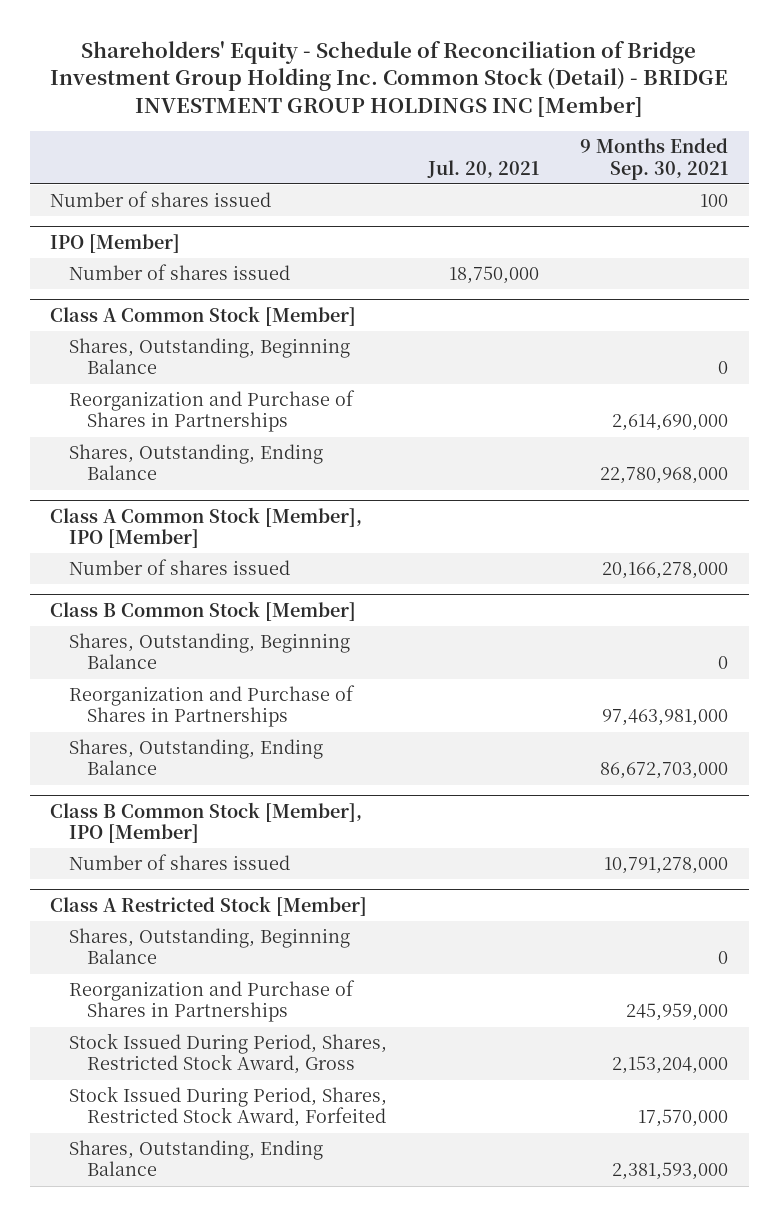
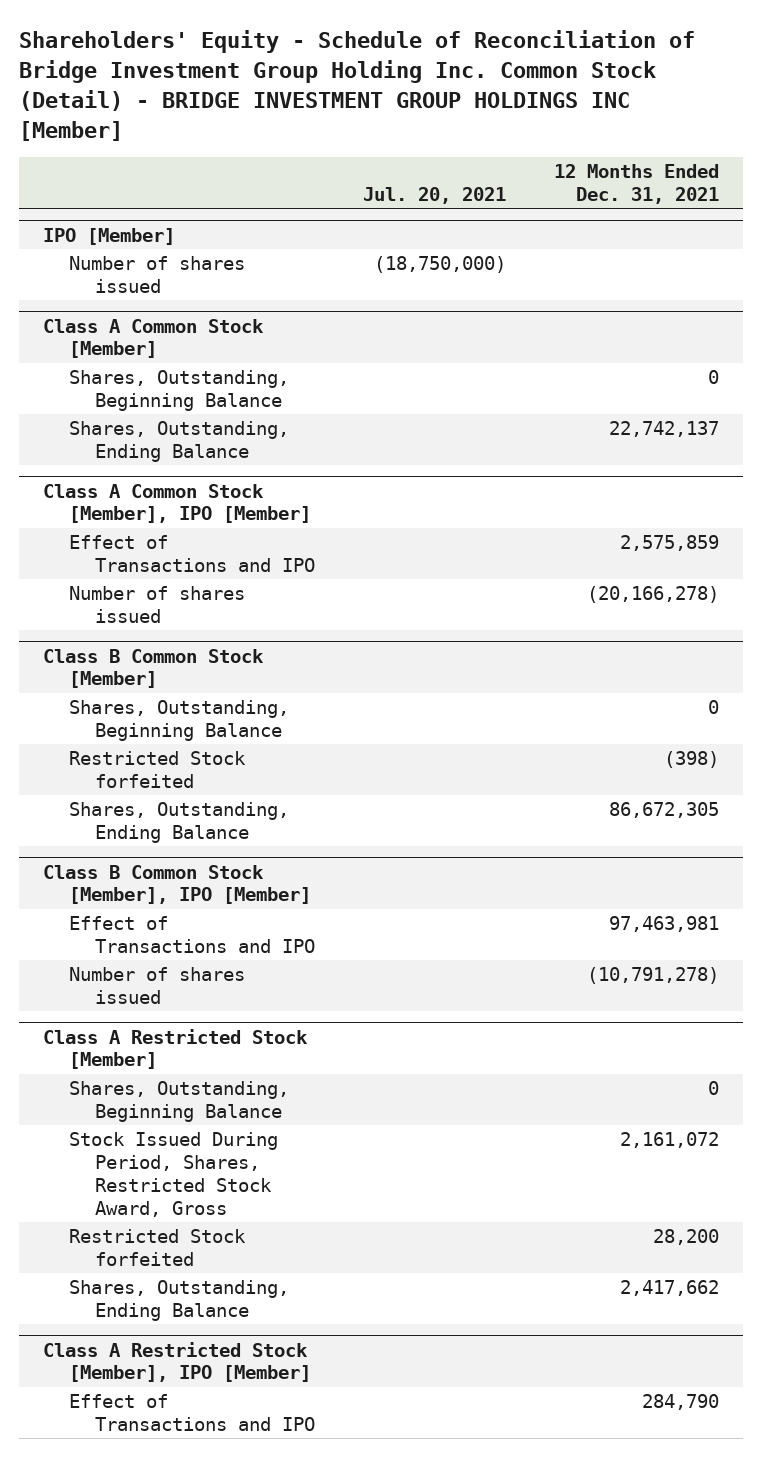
- | Jul. 20, 2021 | 9 Months Ended Sep. 30, 2021
+ | Jul. 20, 2021 | 12 Months Ended Dec. 31, 2021
- Number of shares issued | | 100
@ IPO [Member]
- Number of shares issued | 18,750,000 |
+ Number of shares issued | (18,750,000) |
@ Class A Common Stock [Member]
- Reorganization and Purchase of Shares in Partnerships | | 2,614,690,000
@ Class A Common Stock [Member], IPO [Member]
+ Effect of Transactions and IPO | | 2,575,859
@ Class B Common Stock [Member]
- Reorganization and Purchase of Shares in Partnerships | | 97,463,981,000
+ Restricted Stock forfeited | | (398)
@ Class B Common Stock [Member], IPO [Member]
+ Effect of Transactions and IPO | | 97,463,981
@ Class A Restricted Stock [Member]
- Reorganization and Purchase of Shares in Partnerships | | 245,959,000
- Stock Issued During Period, Shares, Restricted Stock Award, Forfeited | | 17,570,000
+ Restricted Stock forfeited | | 28,200
+ Class A Restricted Stock [Member], IPO [Member]
+ Effect of Transactions and IPO | | 284,790

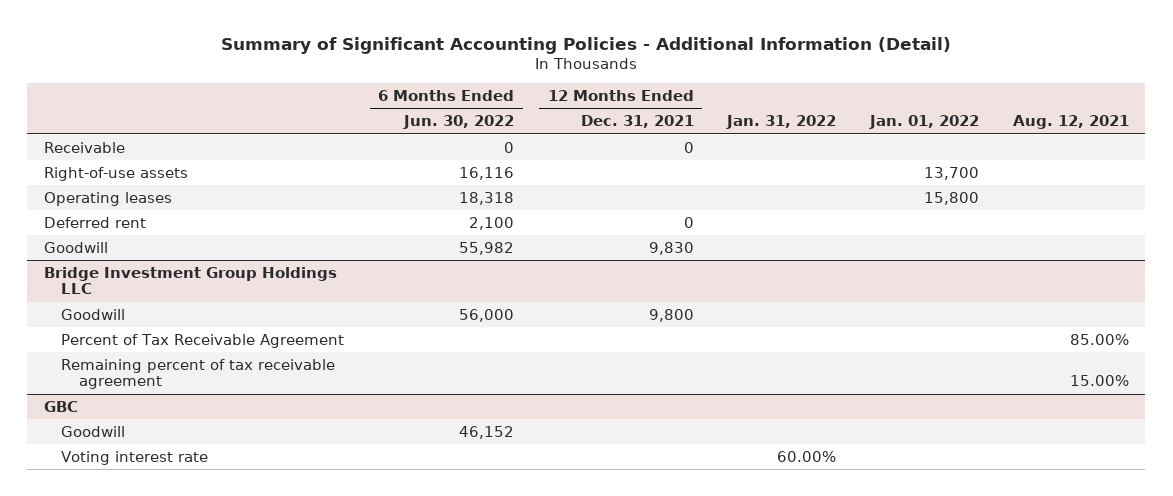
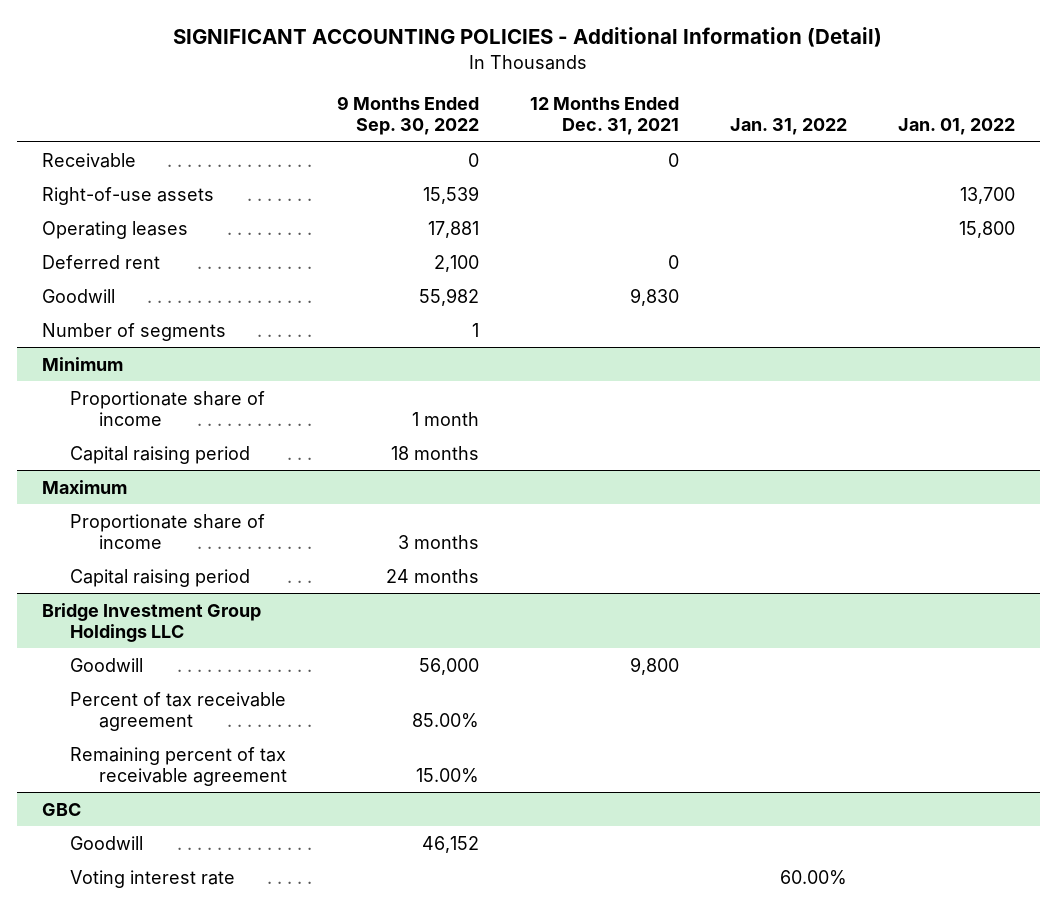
- Summary of Significant Accounting Policies - Additional Information (Detail)
+ SIGNIFICANT ACCOUNTING POLICIES - Additional Information (Detail)
- | 6 Months Ended Jun. 30, 2022 | 12 Months Ended Dec. 31, 2021 | Jan. 31, 2022 | Jan. 01, 2022 | Aug. 12, 2021
+ | 9 Months Ended Sep. 30, 2022 | 12 Months Ended Dec. 31, 2021 | Jan. 31, 2022 | Jan. 01, 2022
+ Number of segments | 1 | | |
+ Minimum
+ Proportionate share of income | 1 month | | |
+ Capital raising period | 18 months | | |
+ Maximum
+ Proportionate share of income | 3 months | | |
+ Capital raising period | 24 months | | |
@ Bridge Investment Group Holdings LLC
- Percent of Tax Receivable Agreement | | | | | 85.00%
+ Percent of tax receivable agreement | 85.00% | | |

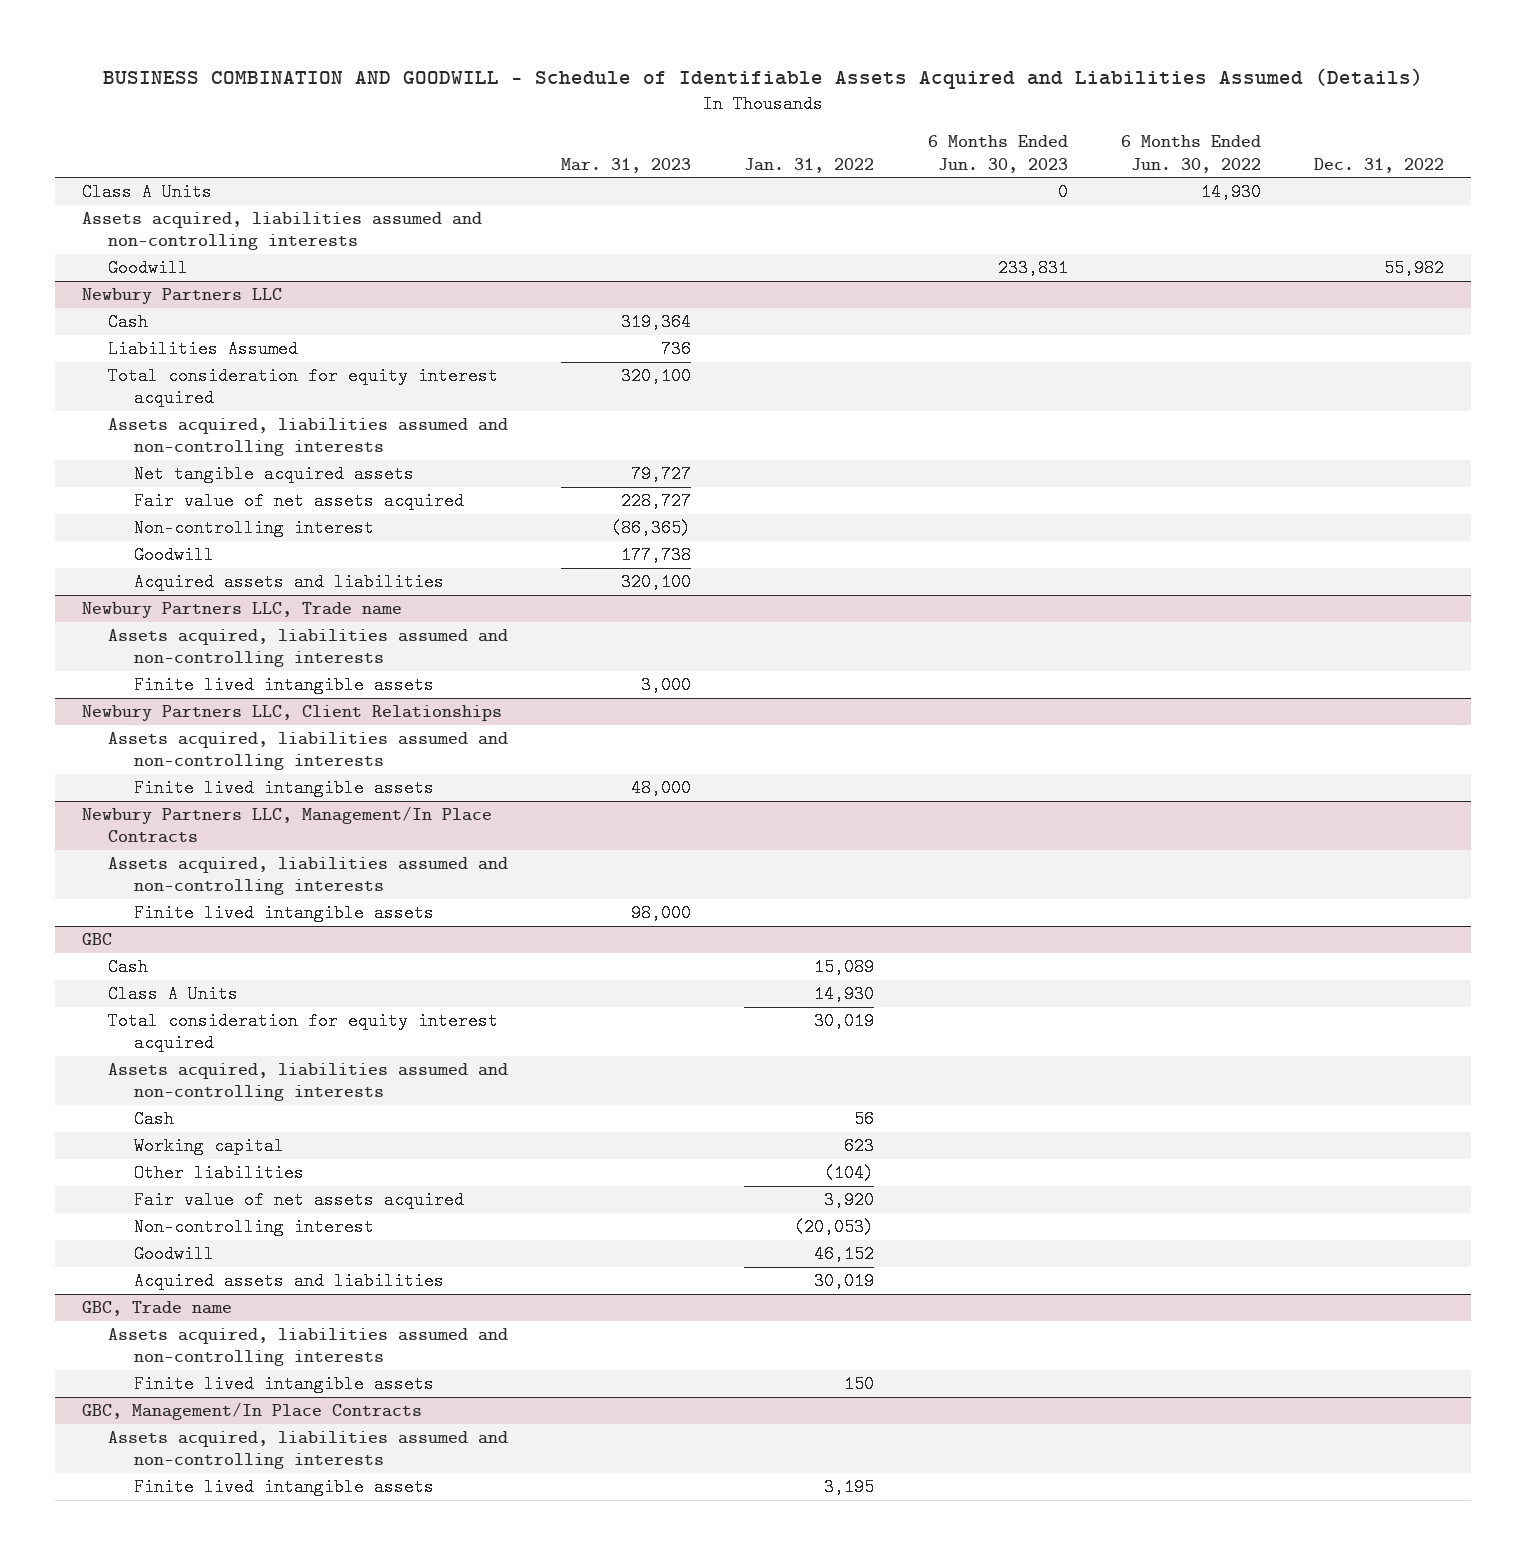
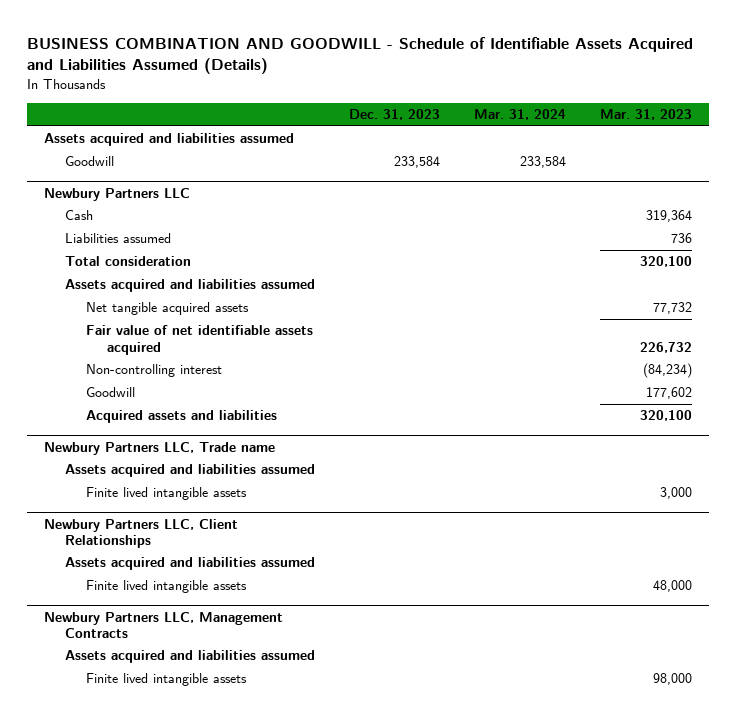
- | Mar. 31, 2023 | Jan. 31, 2022 | 6 Months Ended Jun. 30, 2023 | 6 Months Ended Jun. 30, 2022 | Dec. 31, 2022
+ | Dec. 31, 2023 | Mar. 31, 2024 | Mar. 31, 2023
- Class A Units | | | 0 | 14,930 |
- Assets acquired, liabilities assumed and non-controlling interests
+ Assets acquired and liabilities assumed
@ Newbury Partners LLC
- Liabilities Assumed | 736 | | | |
- Total consideration for equity interest acquired | 320,100 | | | |
- Assets acquired, liabilities assumed and non-controlling interests
- Net tangible acquired assets | 79,727 | | | |
- Fair value of net assets acquired | 228,727 | | | |
- Non-controlling interest | (86,365) | | | |
- Goodwill | 177,738 | | | |
+ Liabilities assumed | | | 736
+ Total consideration | | | 320,100
+ Assets acquired and liabilities assumed
+ Net tangible acquired assets | | | 77,732
+ Fair value of net identifiable assets acquired | | | 226,732
+ Non-controlling interest | | | (84,234)
+ Goodwill | | | 177,602
@ Newbury Partners LLC, Trade name
- Assets acquired, liabilities assumed and non-controlling interests
+ Assets acquired and liabilities assumed
@ Newbury Partners LLC, Client Relationships
- Assets acquired, liabilities assumed and non-controlling interests
+ Assets acquired and liabilities assumed
- Newbury Partners LLC, Management/In Place Contracts
- Assets acquired, liabilities assumed and non-controlling interests
+ Newbury Partners LLC, Management Contracts
+ Assets acquired and liabilities assumed
- GBC
- Cash | | 15,089 | | |
- Class A Units | | 14,930 | | |
- Total consideration for equity interest acquired | | 30,019 | | |
- Assets acquired, liabilities assumed and non-controlling interests
- Cash | | 56 | | |
- Working capital | | 623 | | |
- Other liabilities | | (104) | | |
- Fair value of net assets acquired | | 3,920 | | |
- Non-controlling interest | | (20,053) | | |
- Goodwill | | 46,152 | | |
- Acquired assets and liabilities | | 30,019 | | |
- GBC, Trade name
- Assets acquired, liabilities assumed and non-controlling interests
- Finite lived intangible assets | | 150 | | |
- GBC, Management/In Place Contracts
- Assets acquired, liabilities assumed and non-controlling interests
- Finite lived intangible assets | | 3,195 | | |

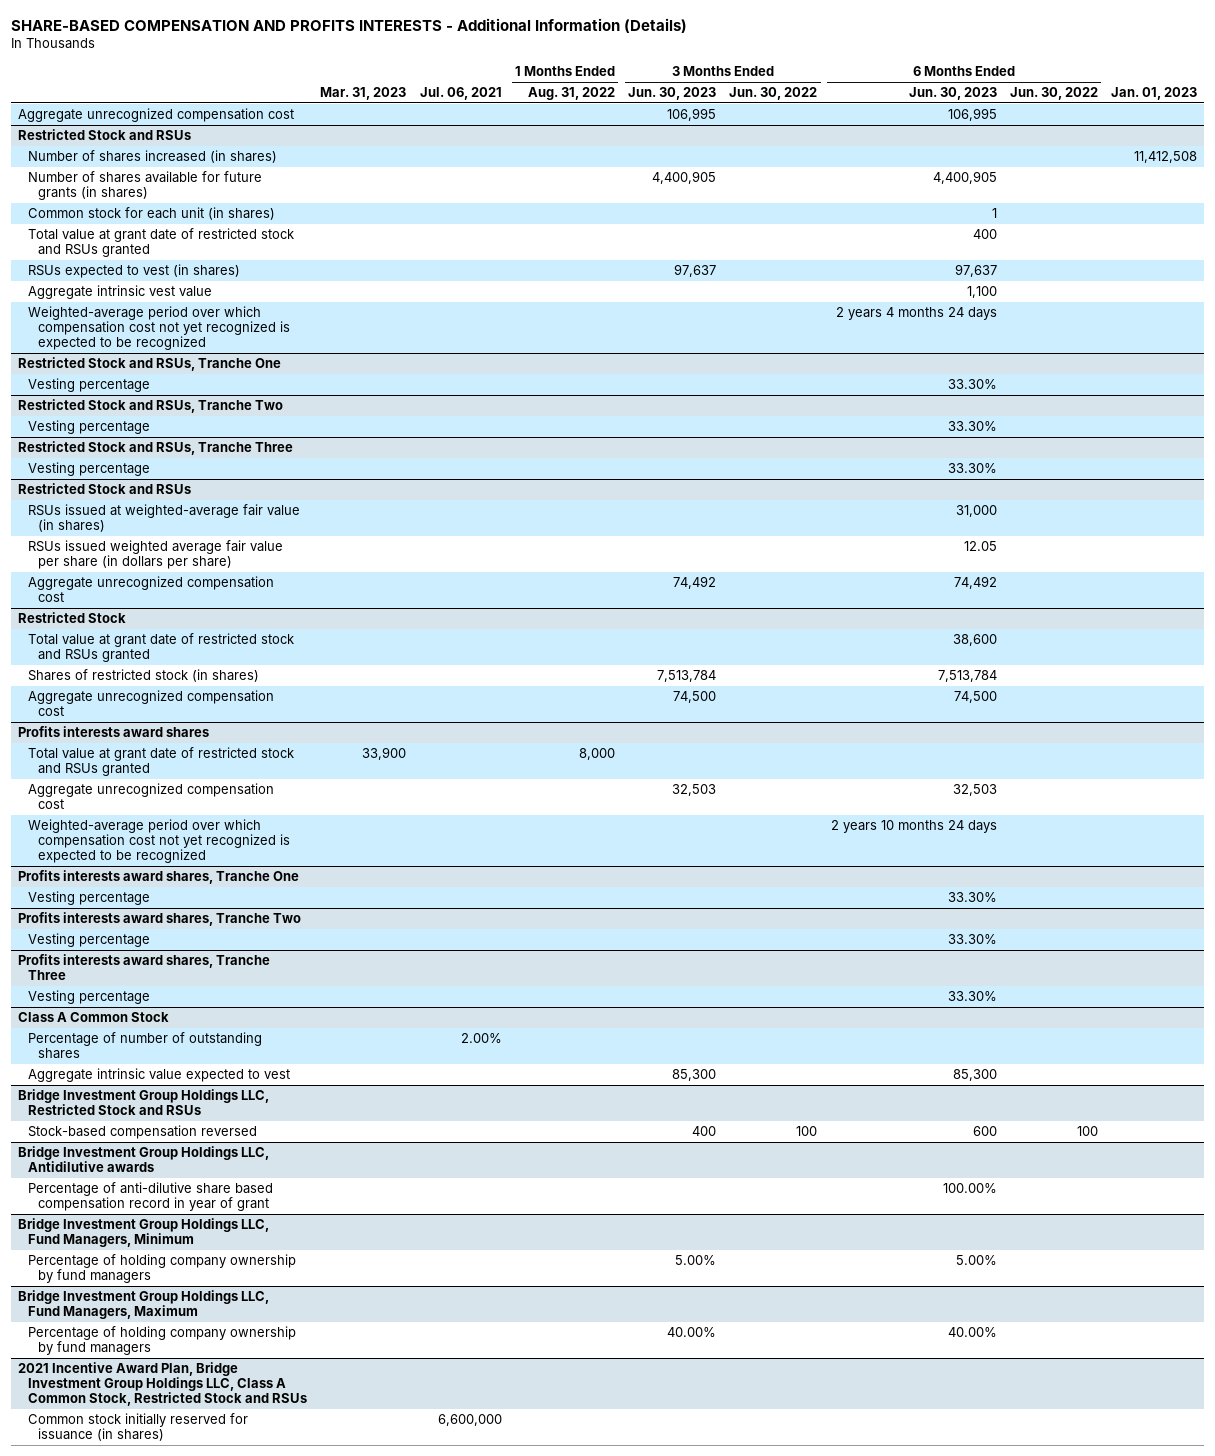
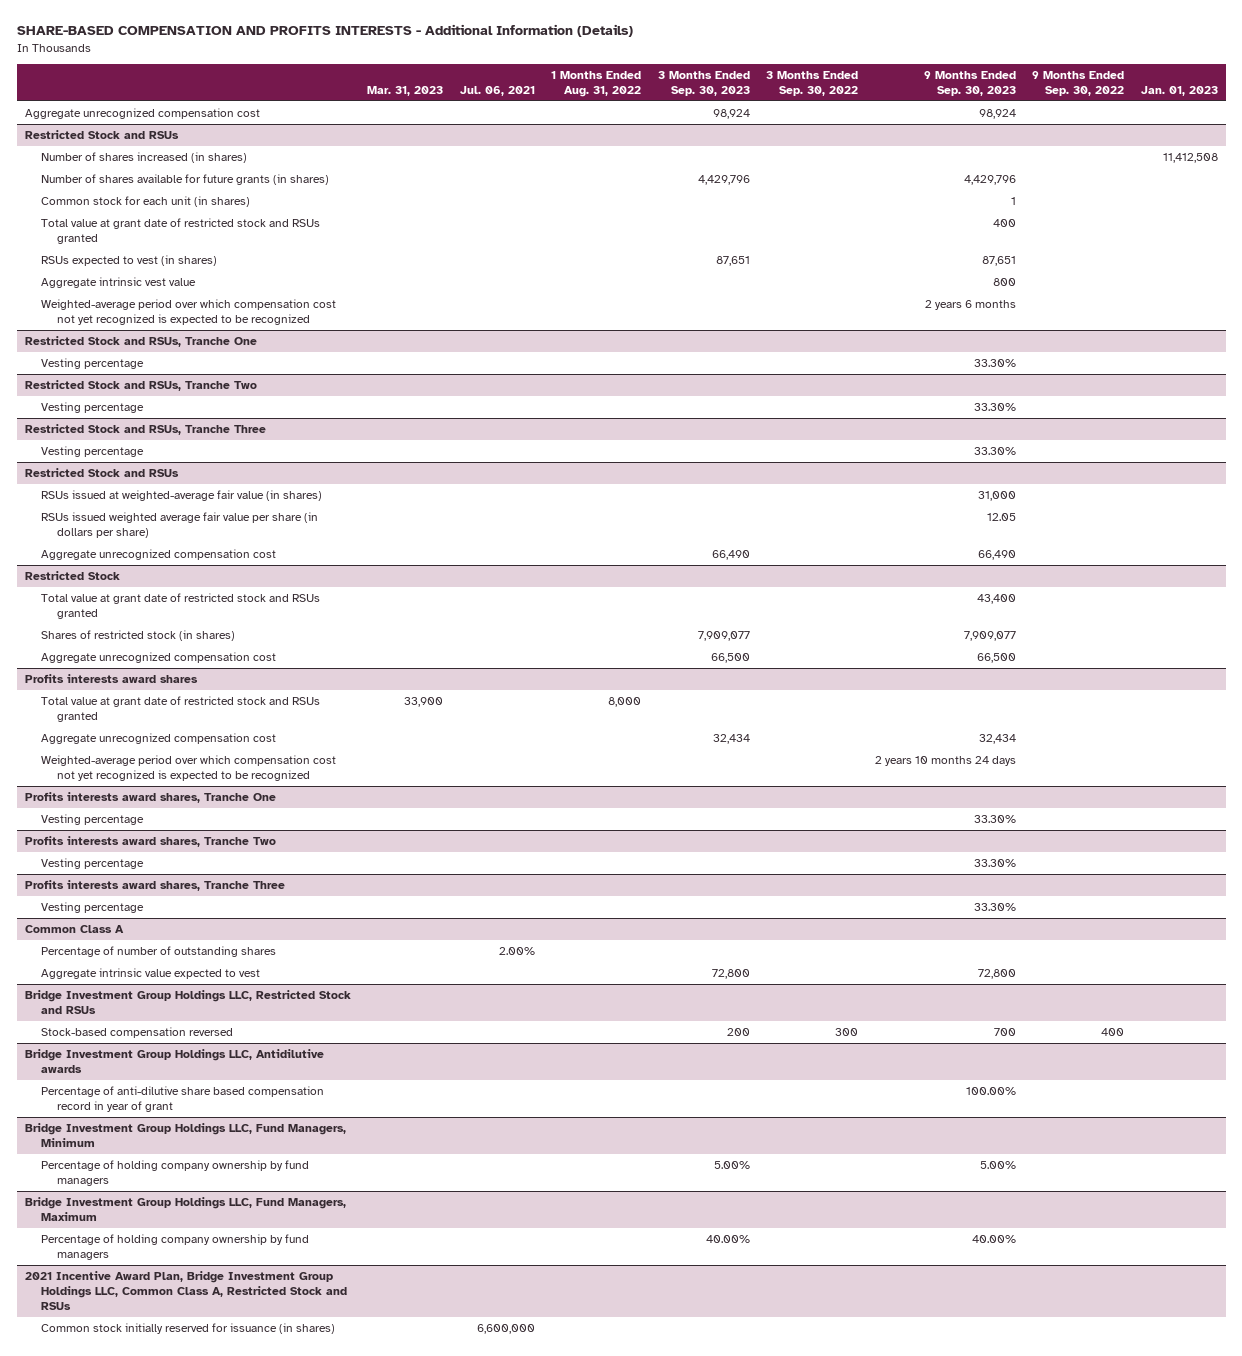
- | Mar. 31, 2023 | Jul. 06, 2021 | 1 Months Ended Aug. 31, 2022 | 3 Months Ended Jun. 30, 2023 | 3 Months Ended Jun. 30, 2022 | 6 Months Ended Jun. 30, 2023 | 6 Months Ended Jun. 30, 2022 | Jan. 01, 2023
+ | Mar. 31, 2023 | Jul. 06, 2021 | 1 Months Ended Aug. 31, 2022 | 3 Months Ended Sep. 30, 2023 | 3 Months Ended Sep. 30, 2022 | 9 Months Ended Sep. 30, 2023 | 9 Months Ended Sep. 30, 2022 | Jan. 01, 2023
- Class A Common Stock
+ Common Class A
- 2021 Incentive Award Plan, Bridge Investment Group Holdings LLC, Class A Common Stock, Restricted Stock and RSUs
+ 2021 Incentive Award Plan, Bridge Investment Group Holdings LLC, Common Class A, Restricted Stock and RSUs

